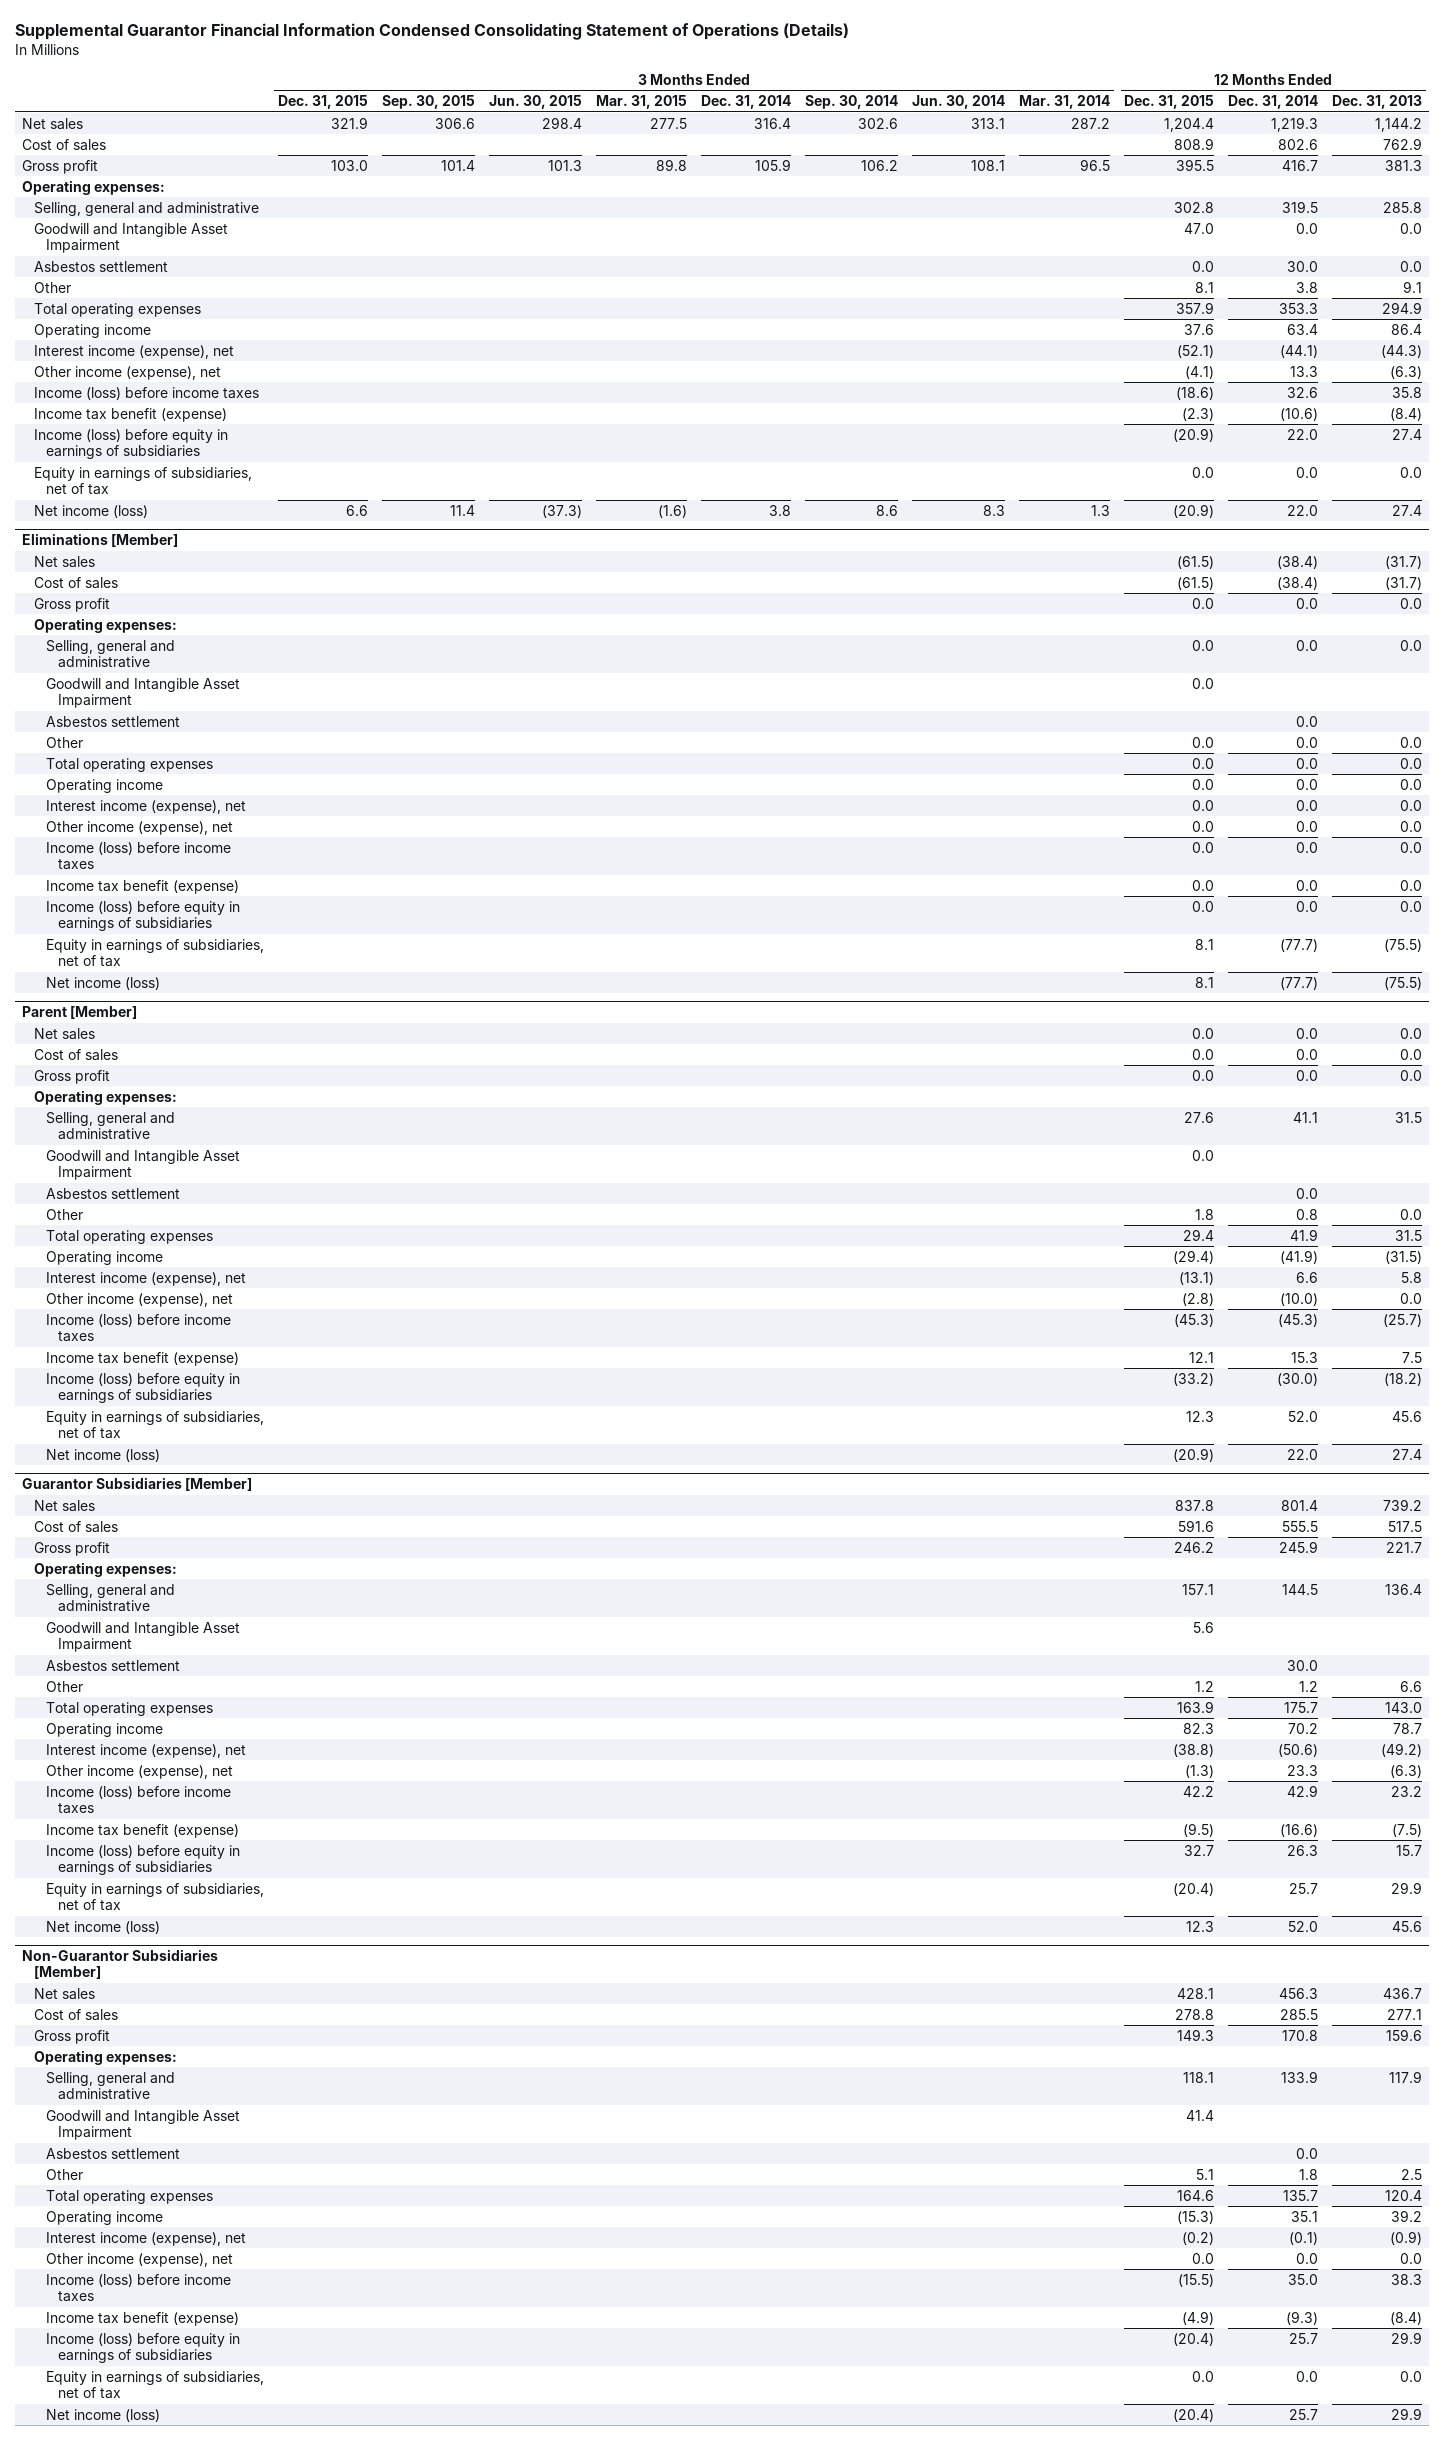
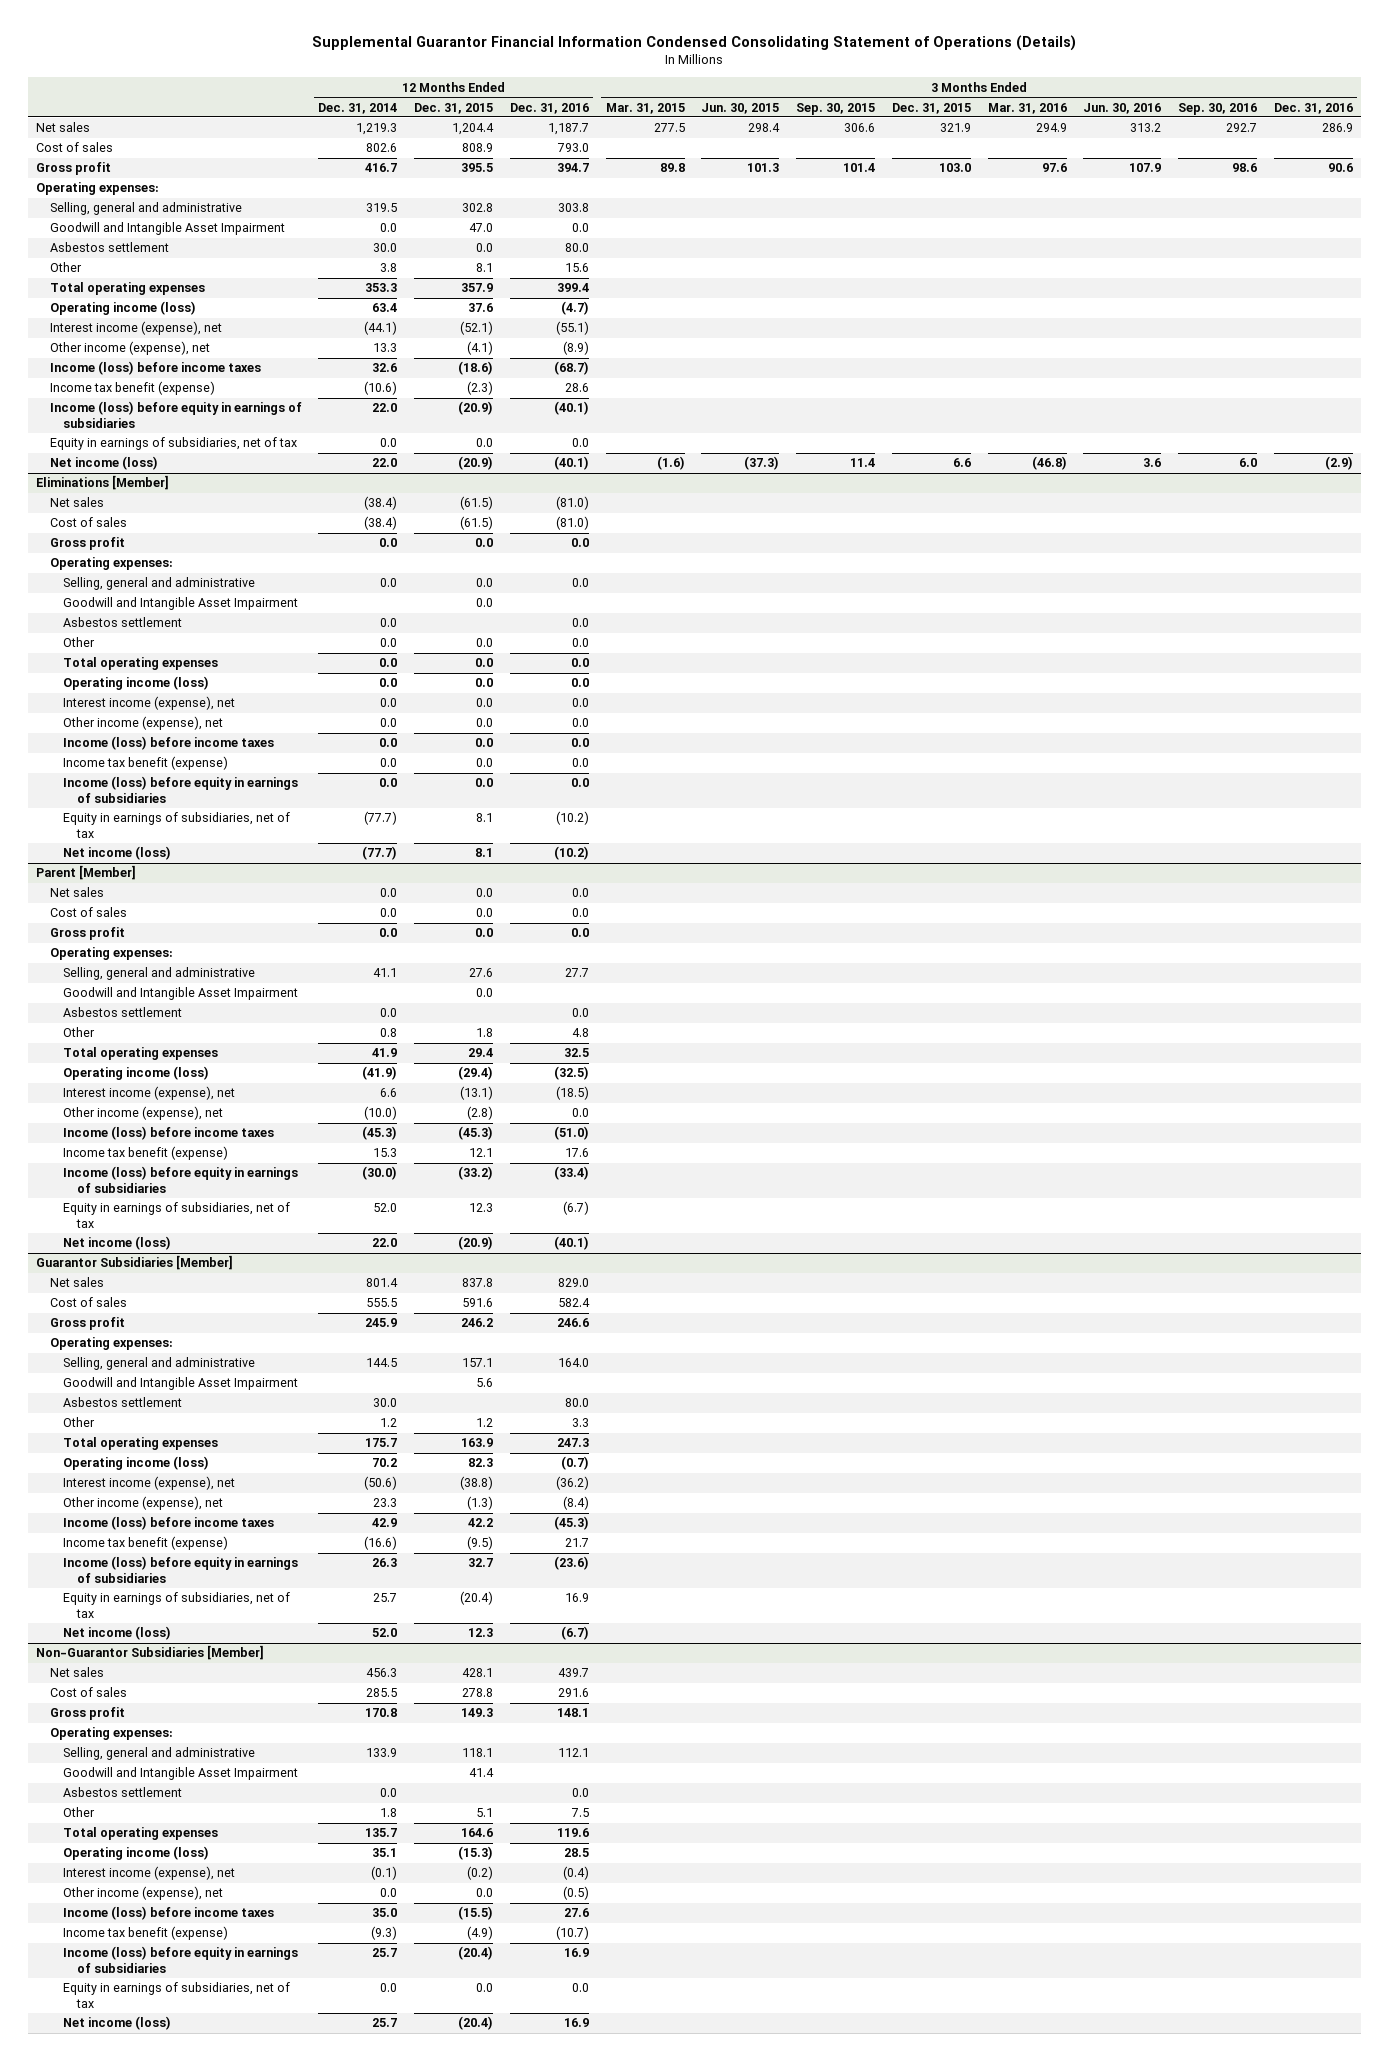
- | 3 Months Ended Dec. 31, 2015 | 3 Months Ended Sep. 30, 2015 | 3 Months Ended Jun. 30, 2015 | 3 Months Ended Mar. 31, 2015 | 3 Months Ended Dec. 31, 2014 | 3 Months Ended Sep. 30, 2014 | 3 Months Ended Jun. 30, 2014 | 3 Months Ended Mar. 31, 2014 | 12 Months Ended Dec. 31, 2015 | 12 Months Ended Dec. 31, 2014 | 12 Months Ended Dec. 31, 2013
+ | 12 Months Ended Dec. 31, 2014 | 12 Months Ended Dec. 31, 2015 | 12 Months Ended Dec. 31, 2016 | 3 Months Ended Mar. 31, 2015 | 3 Months Ended Jun. 30, 2015 | 3 Months Ended Sep. 30, 2015 | 3 Months Ended Dec. 31, 2015 | 3 Months Ended Mar. 31, 2016 | 3 Months Ended Jun. 30, 2016 | 3 Months Ended Sep. 30, 2016 | 3 Months Ended Dec. 31, 2016
- Operating income | | | | | | | | | 37.6 | 63.4 | 86.4
+ Operating income (loss) | 63.4 | 37.6 | (4.7) | | | | | | | |
@ Eliminations [Member]
- Operating income | | | | | | | | | 0.0 | 0.0 | 0.0
+ Operating income (loss) | 0.0 | 0.0 | 0.0 | | | | | | | |
@ Parent [Member]
- Operating income | | | | | | | | | (29.4) | (41.9) | (31.5)
+ Operating income (loss) | (41.9) | (29.4) | (32.5) | | | | | | | |
@ Guarantor Subsidiaries [Member]
- Operating income | | | | | | | | | 82.3 | 70.2 | 78.7
+ Operating income (loss) | 70.2 | 82.3 | (0.7) | | | | | | | |
@ Non-Guarantor Subsidiaries [Member]
- Operating income | | | | | | | | | (15.3) | 35.1 | 39.2
+ Operating income (loss) | 35.1 | (15.3) | 28.5 | | | | | | | |

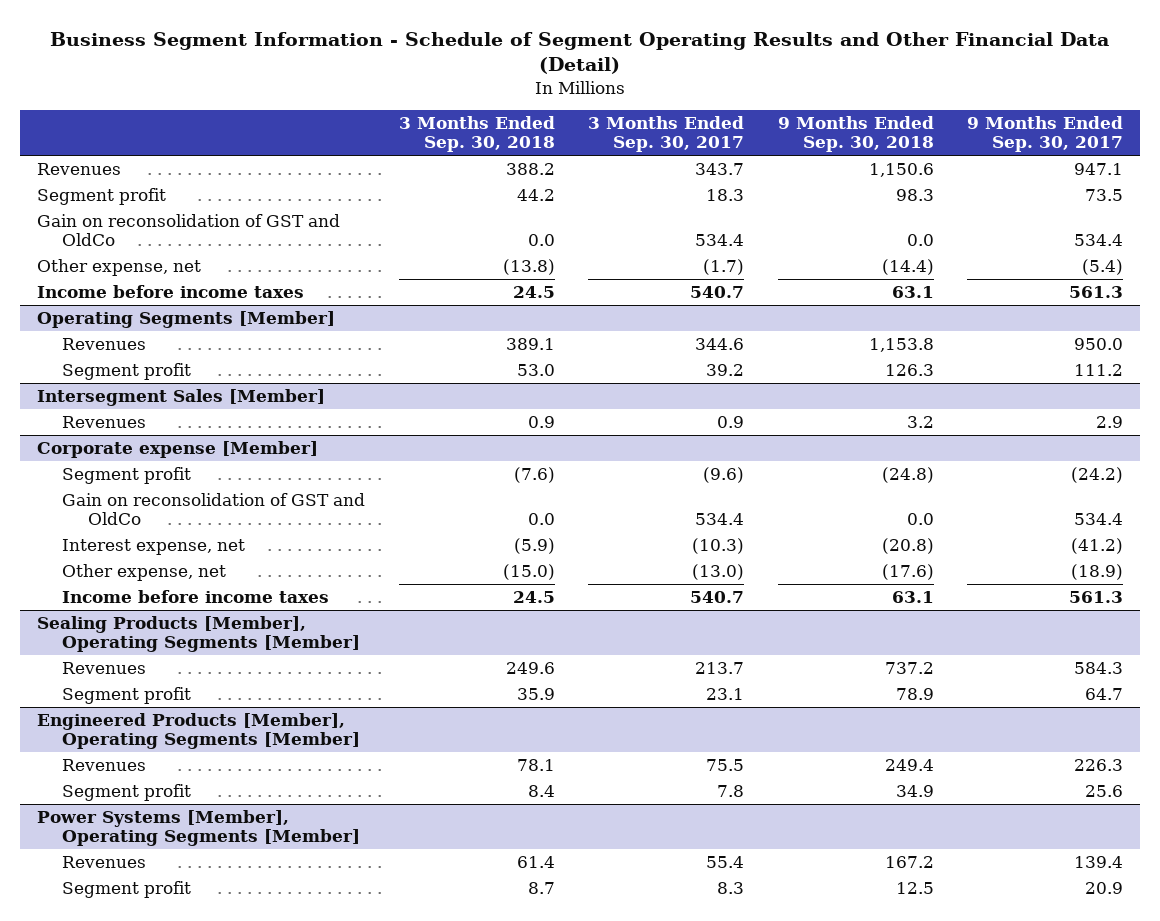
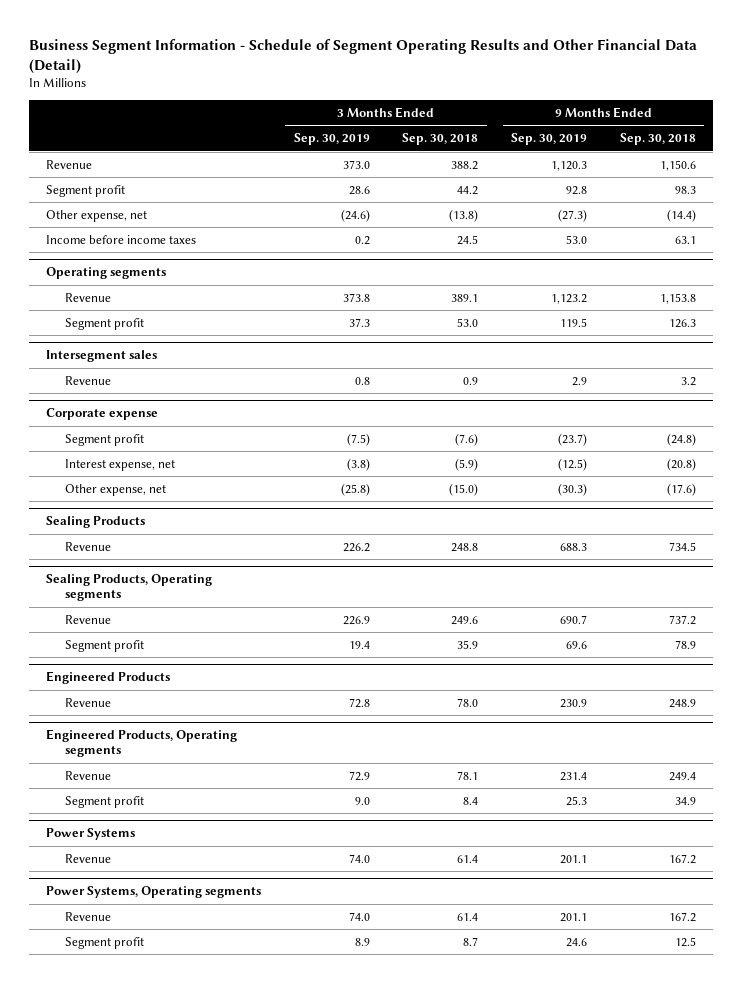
- | 3 Months Ended Sep. 30, 2018 | 3 Months Ended Sep. 30, 2017 | 9 Months Ended Sep. 30, 2018 | 9 Months Ended Sep. 30, 2017
+ | 3 Months Ended Sep. 30, 2019 | 3 Months Ended Sep. 30, 2018 | 9 Months Ended Sep. 30, 2019 | 9 Months Ended Sep. 30, 2018
- Revenues | 388.2 | 343.7 | 1,150.6 | 947.1
+ Revenue | 373.0 | 388.2 | 1,120.3 | 1,150.6
- Gain on reconsolidation of GST and OldCo | 0.0 | 534.4 | 0.0 | 534.4
- Operating Segments [Member]
- Revenues | 389.1 | 344.6 | 1,153.8 | 950.0
+ Operating segments
+ Revenue | 373.8 | 389.1 | 1,123.2 | 1,153.8
- Intersegment Sales [Member]
- Revenues | 0.9 | 0.9 | 3.2 | 2.9
- Corporate expense [Member]
+ Intersegment sales
+ Revenue | 0.8 | 0.9 | 2.9 | 3.2
+ Corporate expense
- Gain on reconsolidation of GST and OldCo | 0.0 | 534.4 | 0.0 | 534.4
- Income before income taxes | 24.5 | 540.7 | 63.1 | 561.3
- Sealing Products [Member], Operating Segments [Member]
- Revenues | 249.6 | 213.7 | 737.2 | 584.3
+ Sealing Products
+ Revenue | 226.2 | 248.8 | 688.3 | 734.5
+ Sealing Products, Operating segments
+ Revenue | 226.9 | 249.6 | 690.7 | 737.2
- Engineered Products [Member], Operating Segments [Member]
- Revenues | 78.1 | 75.5 | 249.4 | 226.3
+ Engineered Products
+ Revenue | 72.8 | 78.0 | 230.9 | 248.9
+ Engineered Products, Operating segments
+ Revenue | 72.9 | 78.1 | 231.4 | 249.4
- Power Systems [Member], Operating Segments [Member]
- Revenues | 61.4 | 55.4 | 167.2 | 139.4
+ Power Systems
+ Revenue | 74.0 | 61.4 | 201.1 | 167.2
+ Power Systems, Operating segments
+ Revenue | 74.0 | 61.4 | 201.1 | 167.2

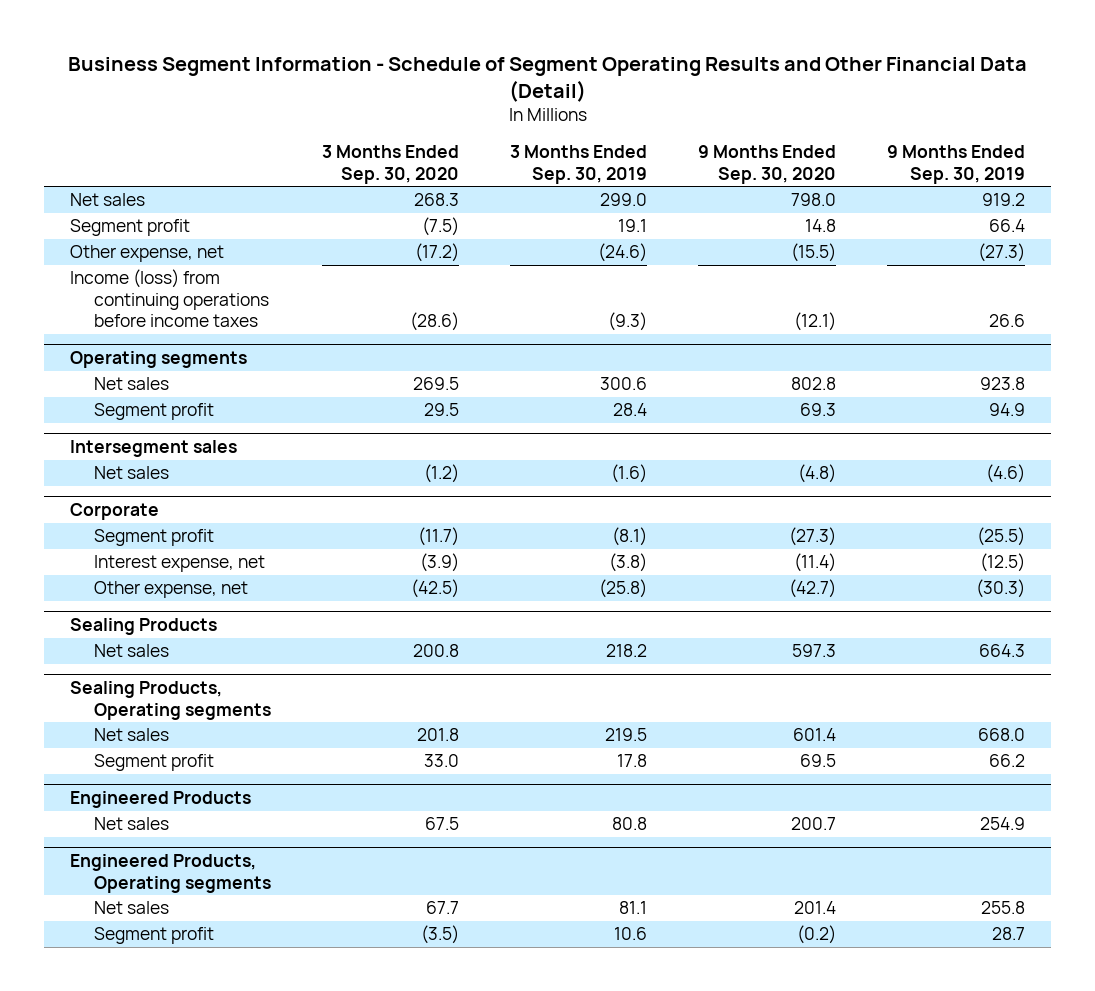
- | 3 Months Ended Sep. 30, 2019 | 3 Months Ended Sep. 30, 2018 | 9 Months Ended Sep. 30, 2019 | 9 Months Ended Sep. 30, 2018
+ | 3 Months Ended Sep. 30, 2020 | 3 Months Ended Sep. 30, 2019 | 9 Months Ended Sep. 30, 2020 | 9 Months Ended Sep. 30, 2019
- Revenue | 373.0 | 388.2 | 1,120.3 | 1,150.6
- Segment profit | 28.6 | 44.2 | 92.8 | 98.3
+ Net sales | 268.3 | 299.0 | 798.0 | 919.2
+ Segment profit | (7.5) | 19.1 | 14.8 | 66.4
- Income before income taxes | 0.2 | 24.5 | 53.0 | 63.1
+ Income (loss) from continuing operations before income taxes | (28.6) | (9.3) | (12.1) | 26.6
@ Operating segments
- Revenue | 373.8 | 389.1 | 1,123.2 | 1,153.8
- Segment profit | 37.3 | 53.0 | 119.5 | 126.3
+ Net sales | 269.5 | 300.6 | 802.8 | 923.8
+ Segment profit | 29.5 | 28.4 | 69.3 | 94.9
@ Intersegment sales
- Revenue | 0.8 | 0.9 | 2.9 | 3.2
- Corporate expense
- Segment profit | (7.5) | (7.6) | (23.7) | (24.8)
@ Intersegment sales
+ Net sales | (1.2) | (1.6) | (4.8) | (4.6)
+ Corporate
+ Segment profit | (11.7) | (8.1) | (27.3) | (25.5)
@ Sealing Products
- Revenue | 226.2 | 248.8 | 688.3 | 734.5
+ Net sales | 200.8 | 218.2 | 597.3 | 664.3
@ Sealing Products, Operating segments
- Revenue | 226.9 | 249.6 | 690.7 | 737.2
- Segment profit | 19.4 | 35.9 | 69.6 | 78.9
+ Net sales | 201.8 | 219.5 | 601.4 | 668.0
+ Segment profit | 33.0 | 17.8 | 69.5 | 66.2
@ Engineered Products
- Revenue | 72.8 | 78.0 | 230.9 | 248.9
+ Net sales | 67.5 | 80.8 | 200.7 | 254.9
@ Engineered Products, Operating segments
- Revenue | 72.9 | 78.1 | 231.4 | 249.4
- Segment profit | 9.0 | 8.4 | 25.3 | 34.9
- Power Systems
- Revenue | 74.0 | 61.4 | 201.1 | 167.2
- Power Systems, Operating segments
- Revenue | 74.0 | 61.4 | 201.1 | 167.2
- Segment profit | 8.9 | 8.7 | 24.6 | 12.5
@ Engineered Products, Operating segments
+ Net sales | 67.7 | 81.1 | 201.4 | 255.8
+ Segment profit | (3.5) | 10.6 | (0.2) | 28.7

